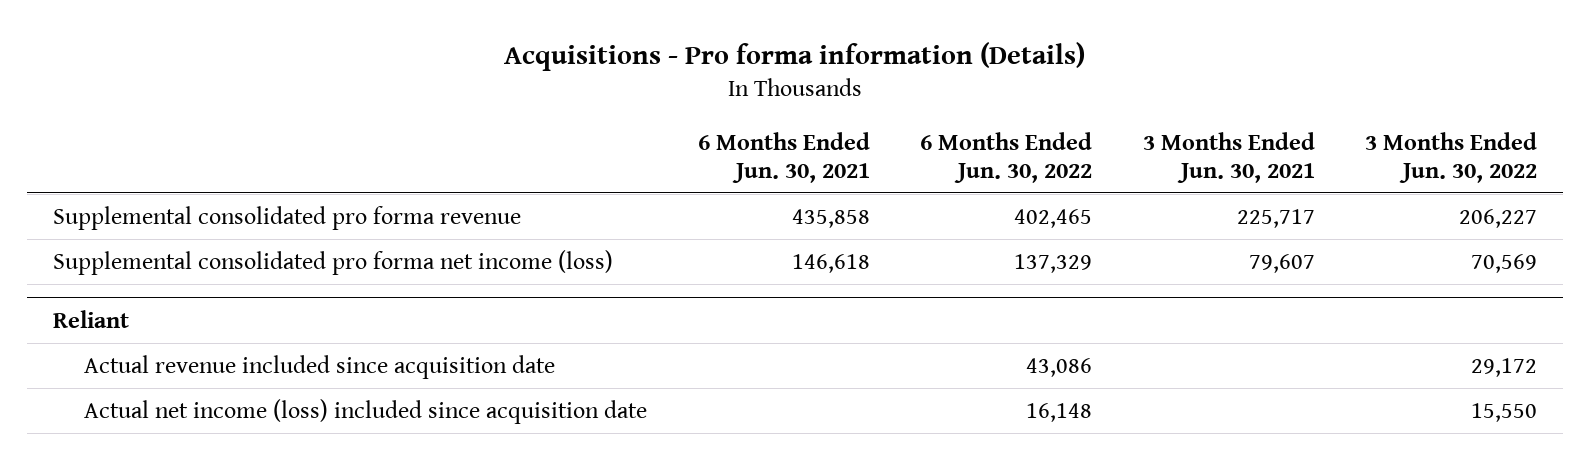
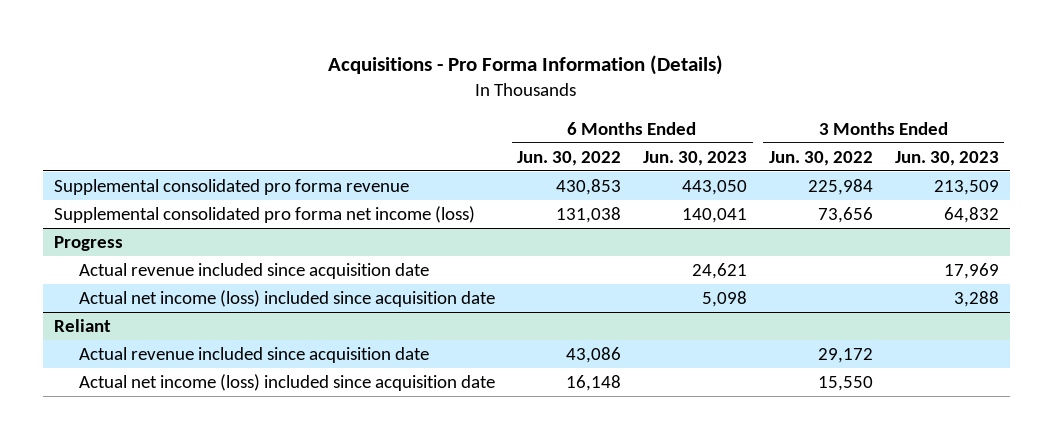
- Acquisitions - Pro forma information (Details)
+ Acquisitions - Pro Forma Information (Details)
- | 6 Months Ended Jun. 30, 2021 | 6 Months Ended Jun. 30, 2022 | 3 Months Ended Jun. 30, 2021 | 3 Months Ended Jun. 30, 2022
+ | 6 Months Ended Jun. 30, 2022 | 6 Months Ended Jun. 30, 2023 | 3 Months Ended Jun. 30, 2022 | 3 Months Ended Jun. 30, 2023
- Supplemental consolidated pro forma revenue | 435,858 | 402,465 | 225,717 | 206,227
- Supplemental consolidated pro forma net income (loss) | 146,618 | 137,329 | 79,607 | 70,569
+ Supplemental consolidated pro forma revenue | 430,853 | 443,050 | 225,984 | 213,509
+ Supplemental consolidated pro forma net income (loss) | 131,038 | 140,041 | 73,656 | 64,832
+ Progress
+ Actual revenue included since acquisition date | | 24,621 | | 17,969
+ Actual net income (loss) included since acquisition date | | 5,098 | | 3,288

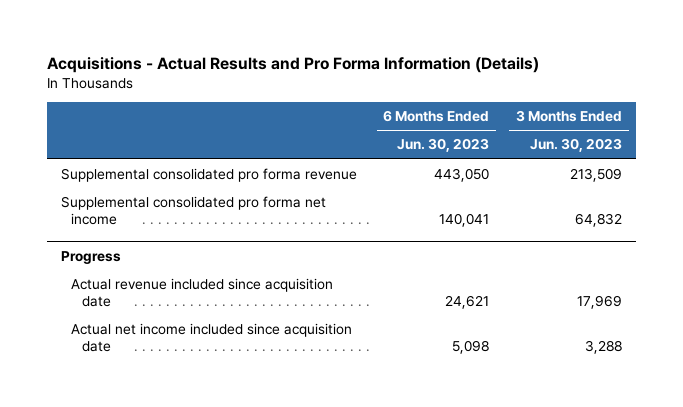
- Acquisitions - Pro Forma Information (Details)
+ Acquisitions - Actual Results and Pro Forma Information (Details)
- | 6 Months Ended Jun. 30, 2022 | 6 Months Ended Jun. 30, 2023 | 3 Months Ended Jun. 30, 2022 | 3 Months Ended Jun. 30, 2023
+ | 6 Months Ended Jun. 30, 2023 | 3 Months Ended Jun. 30, 2023
- Supplemental consolidated pro forma net income (loss) | 131,038 | 140,041 | 73,656 | 64,832
+ Supplemental consolidated pro forma net income | 140,041 | 64,832
@ Progress
- Actual net income (loss) included since acquisition date | | 5,098 | | 3,288
- Reliant
- Actual revenue included since acquisition date | 43,086 | | 29,172 |
- Actual net income (loss) included since acquisition date | 16,148 | | 15,550 |
@ Progress
+ Actual net income included since acquisition date | 5,098 | 3,288

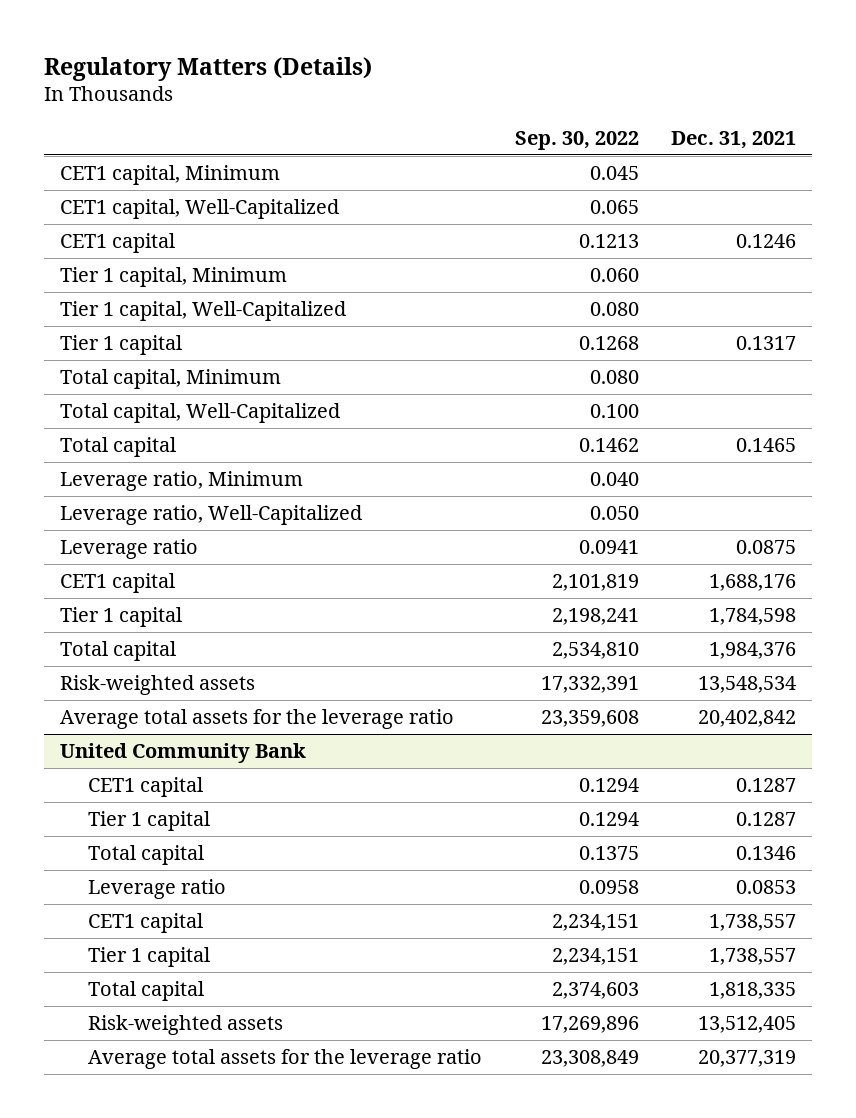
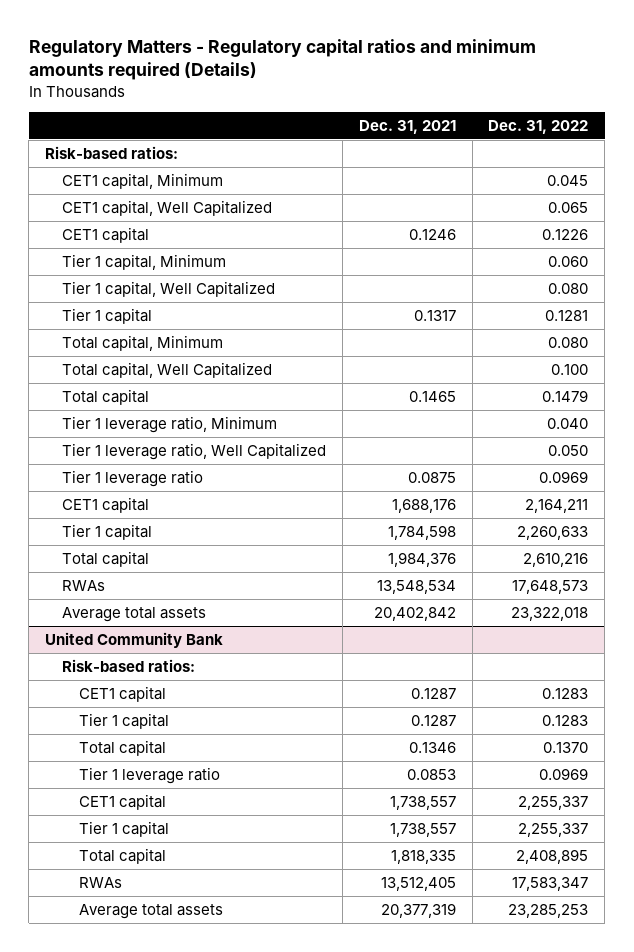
- Regulatory Matters (Details)
+ Regulatory Matters - Regulatory capital ratios and minimum amounts required (Details)
- | Sep. 30, 2022 | Dec. 31, 2021
+ | Dec. 31, 2021 | Dec. 31, 2022
+ Risk-based ratios:
- CET1 capital, Well-Capitalized | 0.065 |
+ CET1 capital, Well Capitalized | | 0.065
- Tier 1 capital, Well-Capitalized | 0.080 |
+ Tier 1 capital, Well Capitalized | | 0.080
- Total capital, Well-Capitalized | 0.100 |
+ Total capital, Well Capitalized | | 0.100
- Leverage ratio, Minimum | 0.040 |
- Leverage ratio, Well-Capitalized | 0.050 |
- Leverage ratio | 0.0941 | 0.0875
+ Tier 1 leverage ratio, Minimum | | 0.040
+ Tier 1 leverage ratio, Well Capitalized | | 0.050
+ Tier 1 leverage ratio | 0.0875 | 0.0969
- Risk-weighted assets | 17,332,391 | 13,548,534
- Average total assets for the leverage ratio | 23,359,608 | 20,402,842
+ RWAs | 13,548,534 | 17,648,573
+ Average total assets | 20,402,842 | 23,322,018
@ United Community Bank
+ Risk-based ratios:
- Leverage ratio | 0.0958 | 0.0853
+ Tier 1 leverage ratio | 0.0853 | 0.0969
- Risk-weighted assets | 17,269,896 | 13,512,405
- Average total assets for the leverage ratio | 23,308,849 | 20,377,319
+ RWAs | 13,512,405 | 17,583,347
+ Average total assets | 20,377,319 | 23,285,253

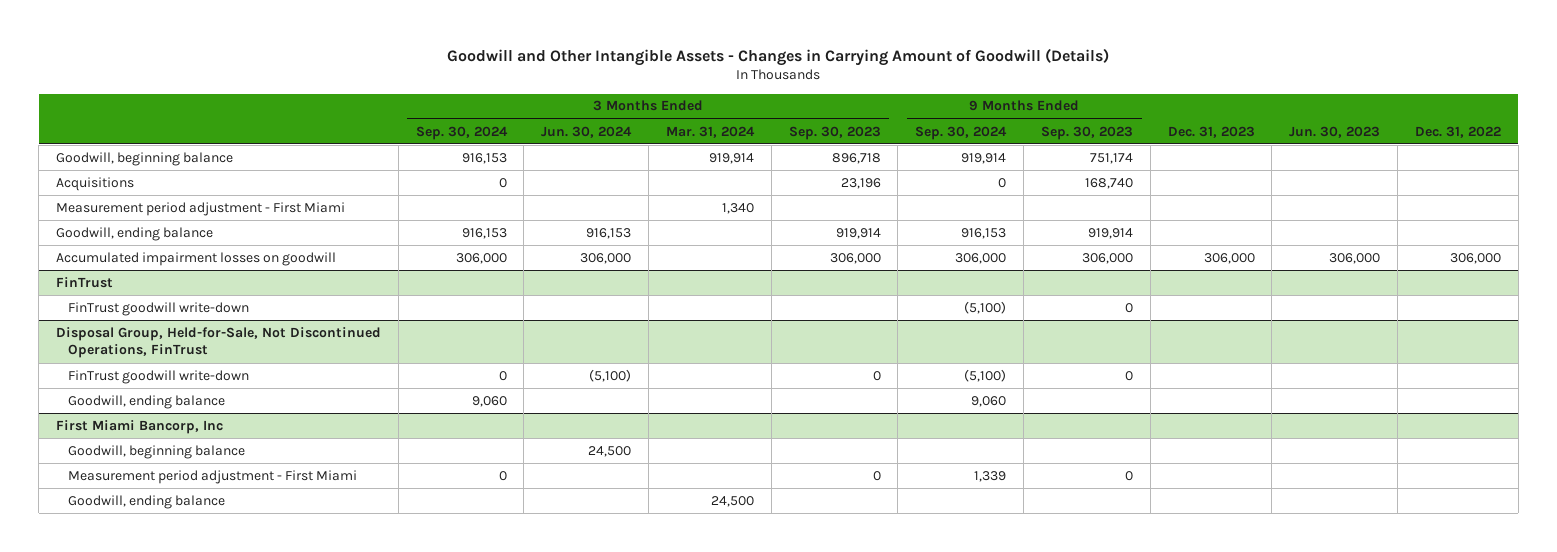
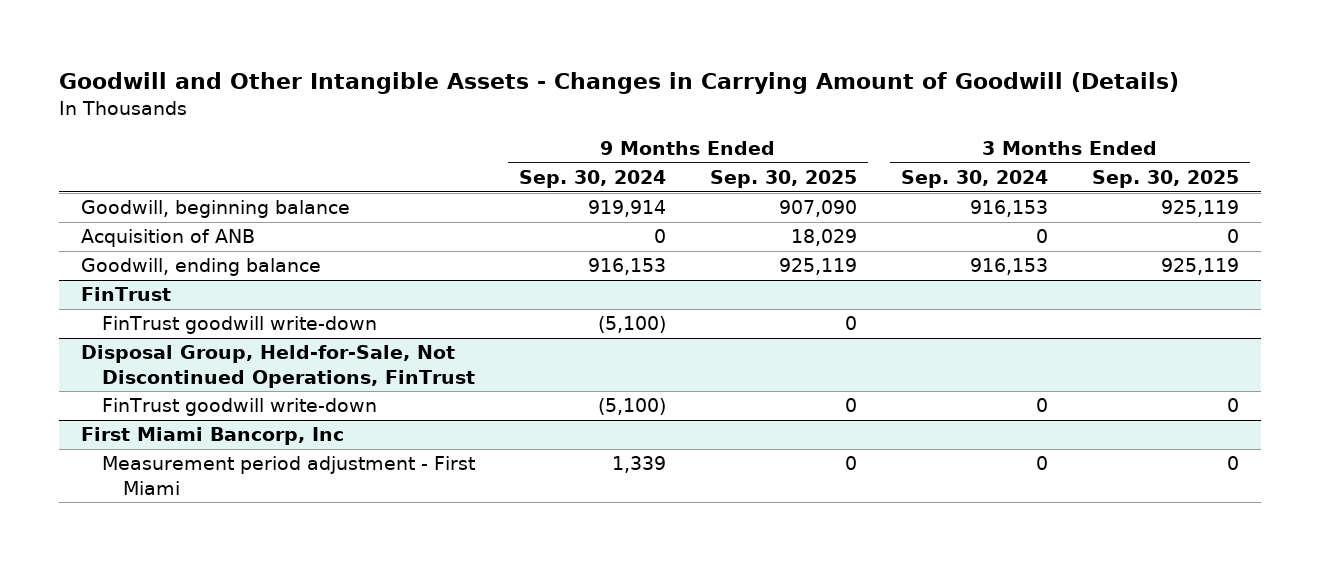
- | 3 Months Ended Sep. 30, 2024 | 3 Months Ended Jun. 30, 2024 | 3 Months Ended Mar. 31, 2024 | 3 Months Ended Sep. 30, 2023 | 9 Months Ended Sep. 30, 2024 | 9 Months Ended Sep. 30, 2023 | Dec. 31, 2023 | Jun. 30, 2023 | Dec. 31, 2022
+ | 9 Months Ended Sep. 30, 2024 | 9 Months Ended Sep. 30, 2025 | 3 Months Ended Sep. 30, 2024 | 3 Months Ended Sep. 30, 2025
- Acquisitions | 0 | | | 23,196 | 0 | 168,740 | | |
- Measurement period adjustment - First Miami | | | 1,340 | | | | | |
+ Acquisition of ANB | 0 | 18,029 | 0 | 0
- Accumulated impairment losses on goodwill | 306,000 | 306,000 | | 306,000 | 306,000 | 306,000 | 306,000 | 306,000 | 306,000
@ Disposal Group, Held-for-Sale, Not Discontinued Operations, FinTrust
- Goodwill, ending balance | 9,060 | | | | 9,060 | | | |
@ First Miami Bancorp, Inc
- Goodwill, beginning balance | | 24,500 | | | | | | |
- Goodwill, ending balance | | | 24,500 | | | | | |

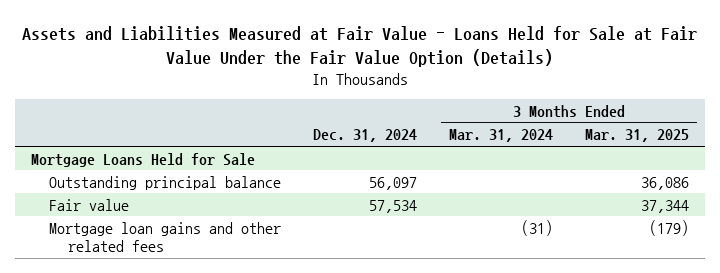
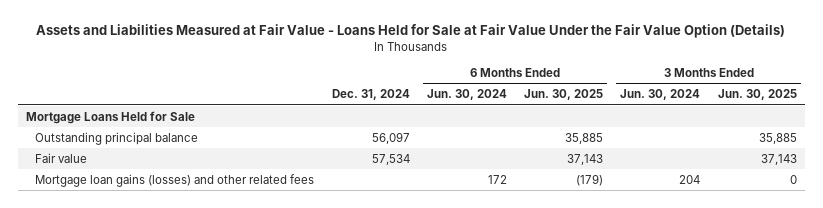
- | Dec. 31, 2024 | 3 Months Ended Mar. 31, 2024 | 3 Months Ended Mar. 31, 2025
+ | Dec. 31, 2024 | 6 Months Ended Jun. 30, 2024 | 6 Months Ended Jun. 30, 2025 | 3 Months Ended Jun. 30, 2024 | 3 Months Ended Jun. 30, 2025
- Mortgage loan gains and other related fees | | (31) | (179)
+ Mortgage loan gains (losses) and other related fees | | 172 | (179) | 204 | 0

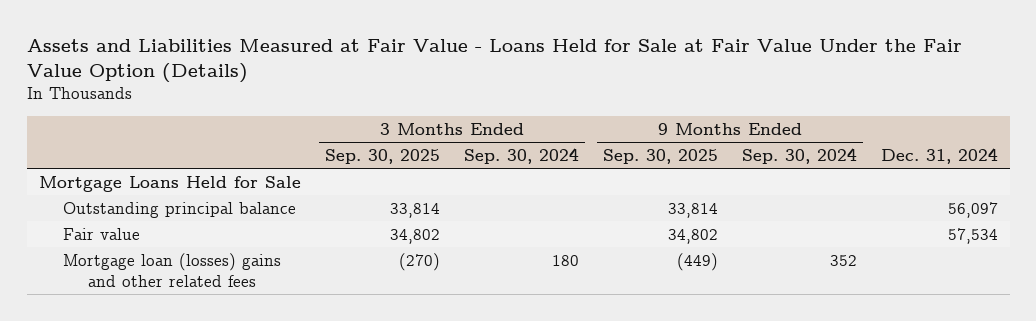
- | Dec. 31, 2024 | 6 Months Ended Jun. 30, 2024 | 6 Months Ended Jun. 30, 2025 | 3 Months Ended Jun. 30, 2024 | 3 Months Ended Jun. 30, 2025
+ | 3 Months Ended Sep. 30, 2025 | 3 Months Ended Sep. 30, 2024 | 9 Months Ended Sep. 30, 2025 | 9 Months Ended Sep. 30, 2024 | Dec. 31, 2024
- Mortgage loan gains (losses) and other related fees | | 172 | (179) | 204 | 0
+ Mortgage loan (losses) gains and other related fees | (270) | 180 | (449) | 352 |

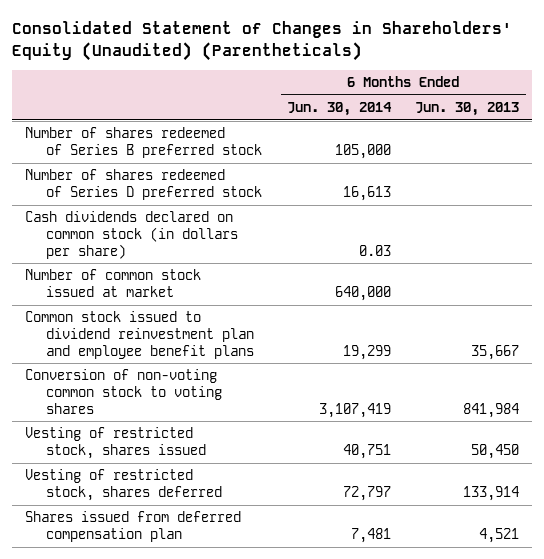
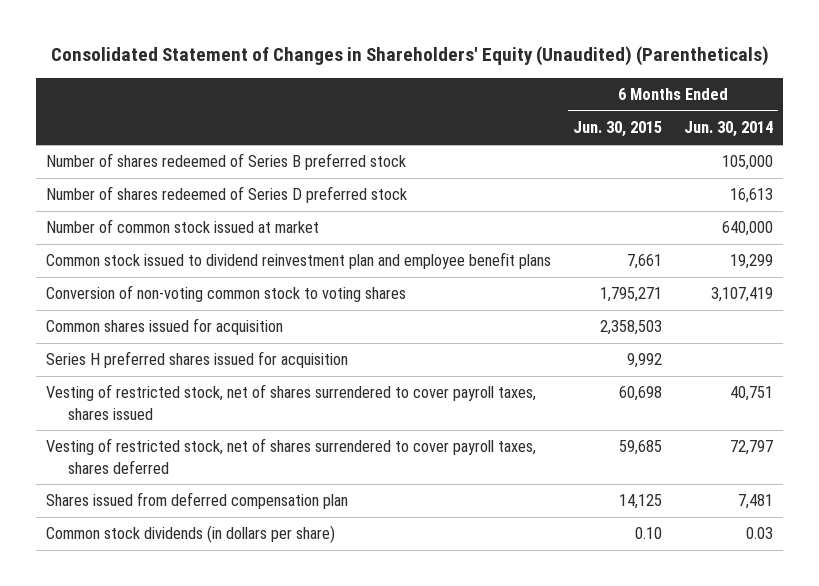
- | 6 Months Ended Jun. 30, 2014 | 6 Months Ended Jun. 30, 2013
+ | 6 Months Ended Jun. 30, 2015 | 6 Months Ended Jun. 30, 2014
- Cash dividends declared on common stock (in dollars per share) | 0.03 |
- Vesting of restricted stock, shares issued | 40,751 | 50,450
- Vesting of restricted stock, shares deferred | 72,797 | 133,914
+ Common shares issued for acquisition | 2,358,503 |
+ Series H preferred shares issued for acquisition | 9,992 |
+ Vesting of restricted stock, net of shares surrendered to cover payroll taxes, shares issued | 60,698 | 40,751
+ Vesting of restricted stock, net of shares surrendered to cover payroll taxes, shares deferred | 59,685 | 72,797
+ Common stock dividends (in dollars per share) | 0.10 | 0.03

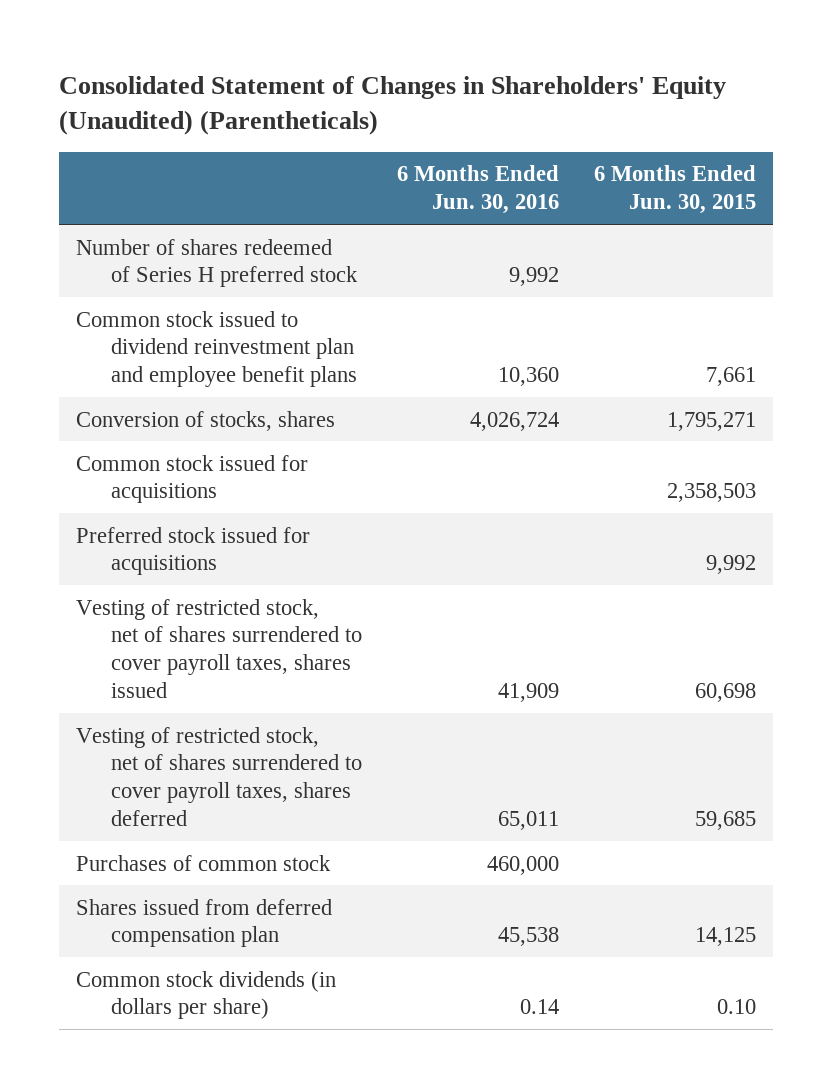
- | 6 Months Ended Jun. 30, 2015 | 6 Months Ended Jun. 30, 2014
+ | 6 Months Ended Jun. 30, 2016 | 6 Months Ended Jun. 30, 2015
- Number of shares redeemed of Series B preferred stock | | 105,000
- Number of shares redeemed of Series D preferred stock | | 16,613
- Number of common stock issued at market | | 640,000
+ Number of shares redeemed of Series H preferred stock | 9,992 |
- Conversion of non-voting common stock to voting shares | 1,795,271 | 3,107,419
- Common shares issued for acquisition | 2,358,503 |
- Series H preferred shares issued for acquisition | 9,992 |
+ Conversion of stocks, shares | 4,026,724 | 1,795,271
+ Common stock issued for acquisitions | | 2,358,503
+ Preferred stock issued for acquisitions | | 9,992
+ Purchases of common stock | 460,000 |

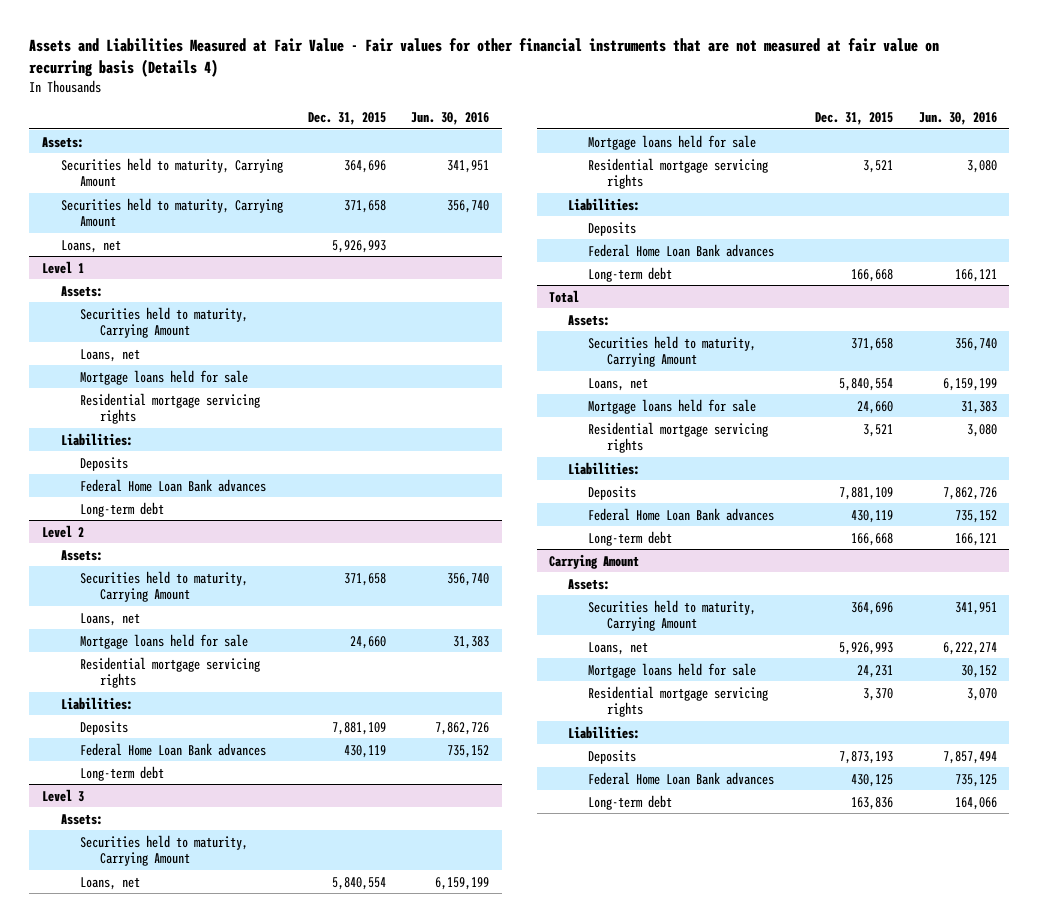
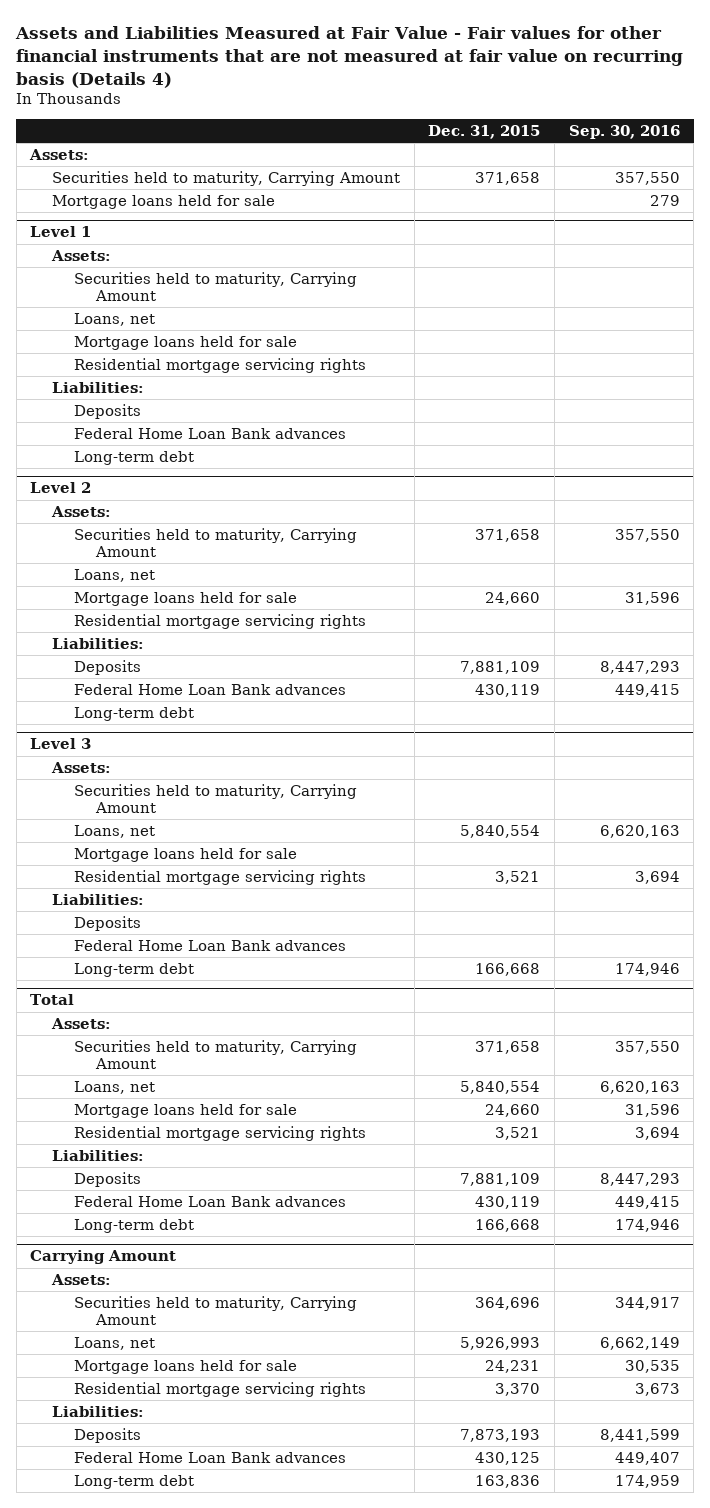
- | Dec. 31, 2015 | Jun. 30, 2016
+ | Dec. 31, 2015 | Sep. 30, 2016
- Securities held to maturity, Carrying Amount | 364,696 | 341,951
- Loans, net | 5,926,993 |
+ Mortgage loans held for sale | | 279

